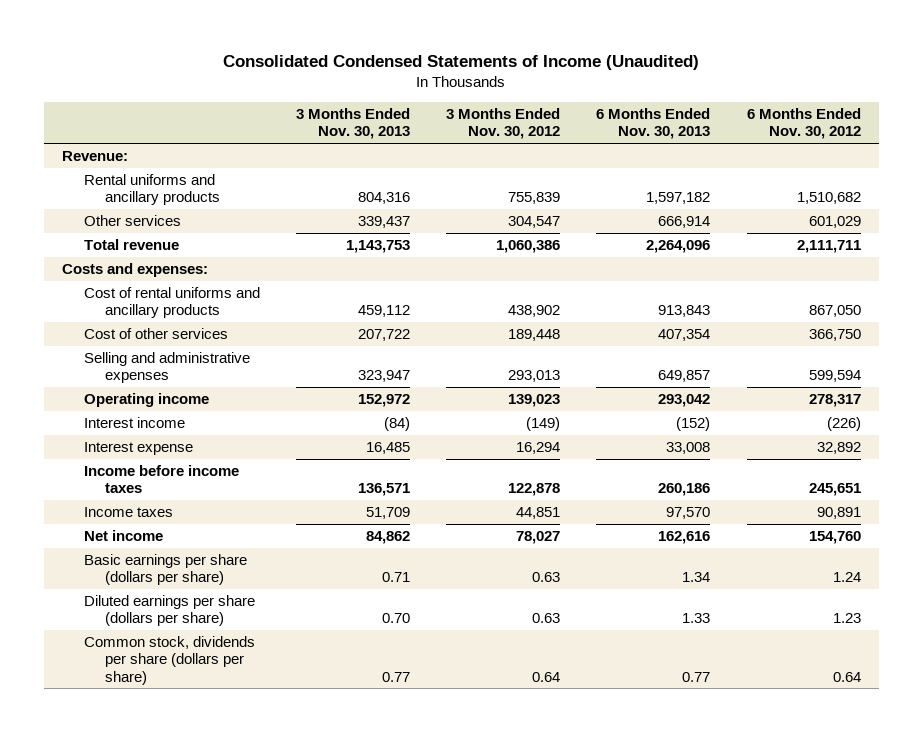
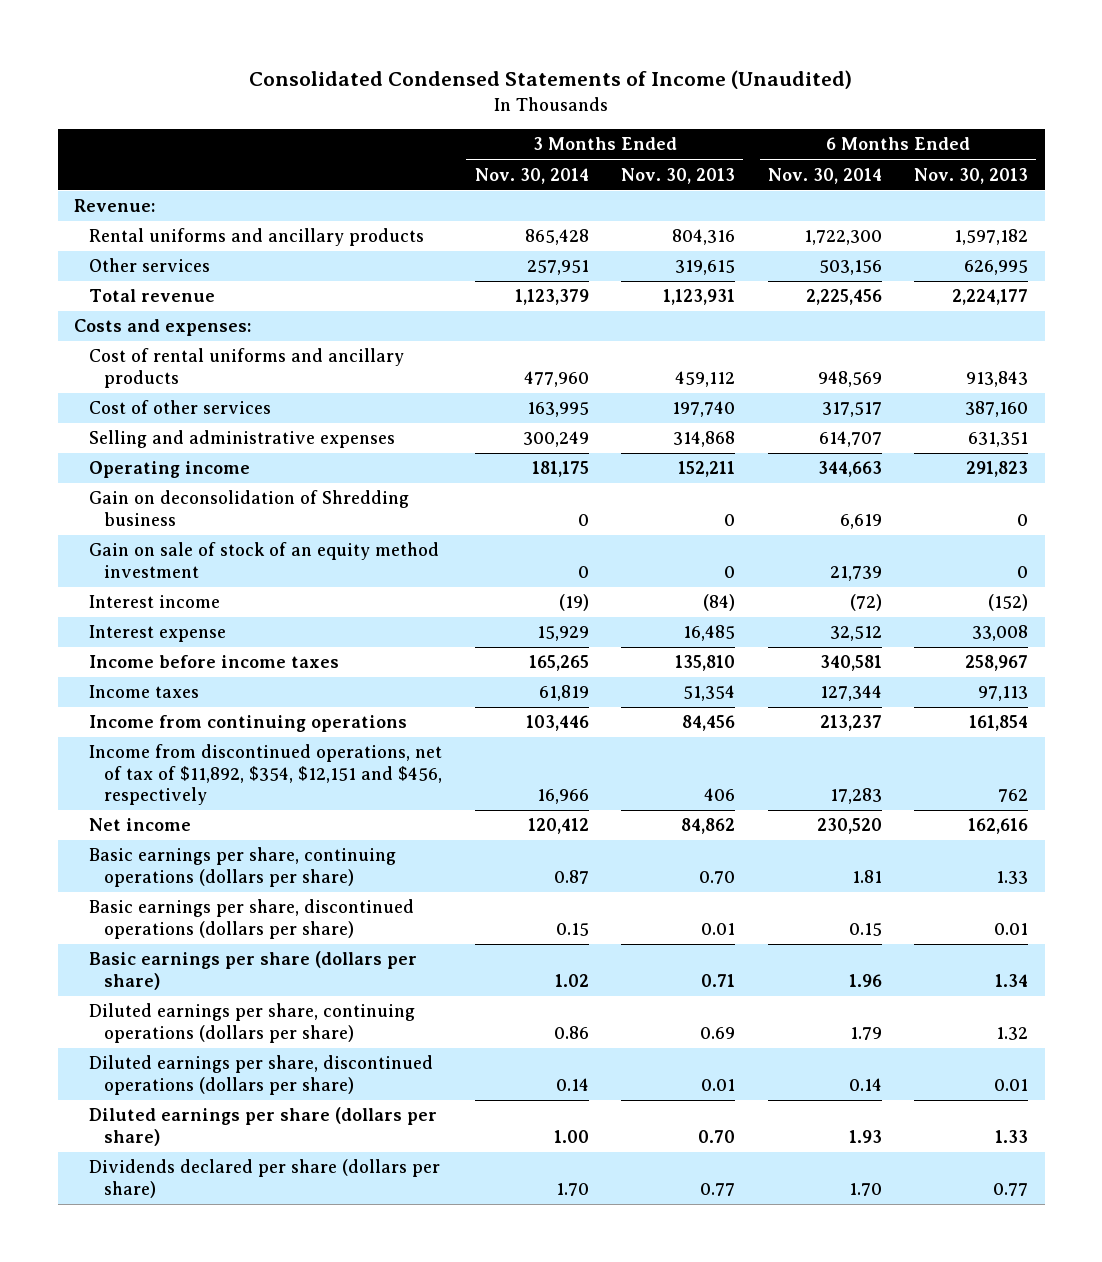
- | 3 Months Ended Nov. 30, 2013 | 3 Months Ended Nov. 30, 2012 | 6 Months Ended Nov. 30, 2013 | 6 Months Ended Nov. 30, 2012
+ | 3 Months Ended Nov. 30, 2014 | 3 Months Ended Nov. 30, 2013 | 6 Months Ended Nov. 30, 2014 | 6 Months Ended Nov. 30, 2013
- Other services | 339,437 | 304,547 | 666,914 | 601,029
- Total revenue | 1,143,753 | 1,060,386 | 2,264,096 | 2,111,711
+ Other services | 257,951 | 319,615 | 503,156 | 626,995
+ Total revenue | 1,123,379 | 1,123,931 | 2,225,456 | 2,224,177
- Cost of other services | 207,722 | 189,448 | 407,354 | 366,750
- Selling and administrative expenses | 323,947 | 293,013 | 649,857 | 599,594
- Operating income | 152,972 | 139,023 | 293,042 | 278,317
+ Cost of other services | 163,995 | 197,740 | 317,517 | 387,160
+ Selling and administrative expenses | 300,249 | 314,868 | 614,707 | 631,351
+ Operating income | 181,175 | 152,211 | 344,663 | 291,823
+ Gain on deconsolidation of Shredding business | 0 | 0 | 6,619 | 0
+ Gain on sale of stock of an equity method investment | 0 | 0 | 21,739 | 0
- Income before income taxes | 136,571 | 122,878 | 260,186 | 245,651
- Income taxes | 51,709 | 44,851 | 97,570 | 90,891
+ Income before income taxes | 165,265 | 135,810 | 340,581 | 258,967
+ Income taxes | 61,819 | 51,354 | 127,344 | 97,113
+ Income from continuing operations | 103,446 | 84,456 | 213,237 | 161,854
+ Income from discontinued operations, net of tax of $11,892, $354, $12,151 and $456, respectively | 16,966 | 406 | 17,283 | 762
+ Basic earnings per share, continuing operations (dollars per share) | 0.87 | 0.70 | 1.81 | 1.33
+ Basic earnings per share, discontinued operations (dollars per share) | 0.15 | 0.01 | 0.15 | 0.01
+ Diluted earnings per share, continuing operations (dollars per share) | 0.86 | 0.69 | 1.79 | 1.32
+ Diluted earnings per share, discontinued operations (dollars per share) | 0.14 | 0.01 | 0.14 | 0.01
- Common stock, dividends per share (dollars per share) | 0.77 | 0.64 | 0.77 | 0.64
+ Dividends declared per share (dollars per share) | 1.70 | 0.77 | 1.70 | 0.77

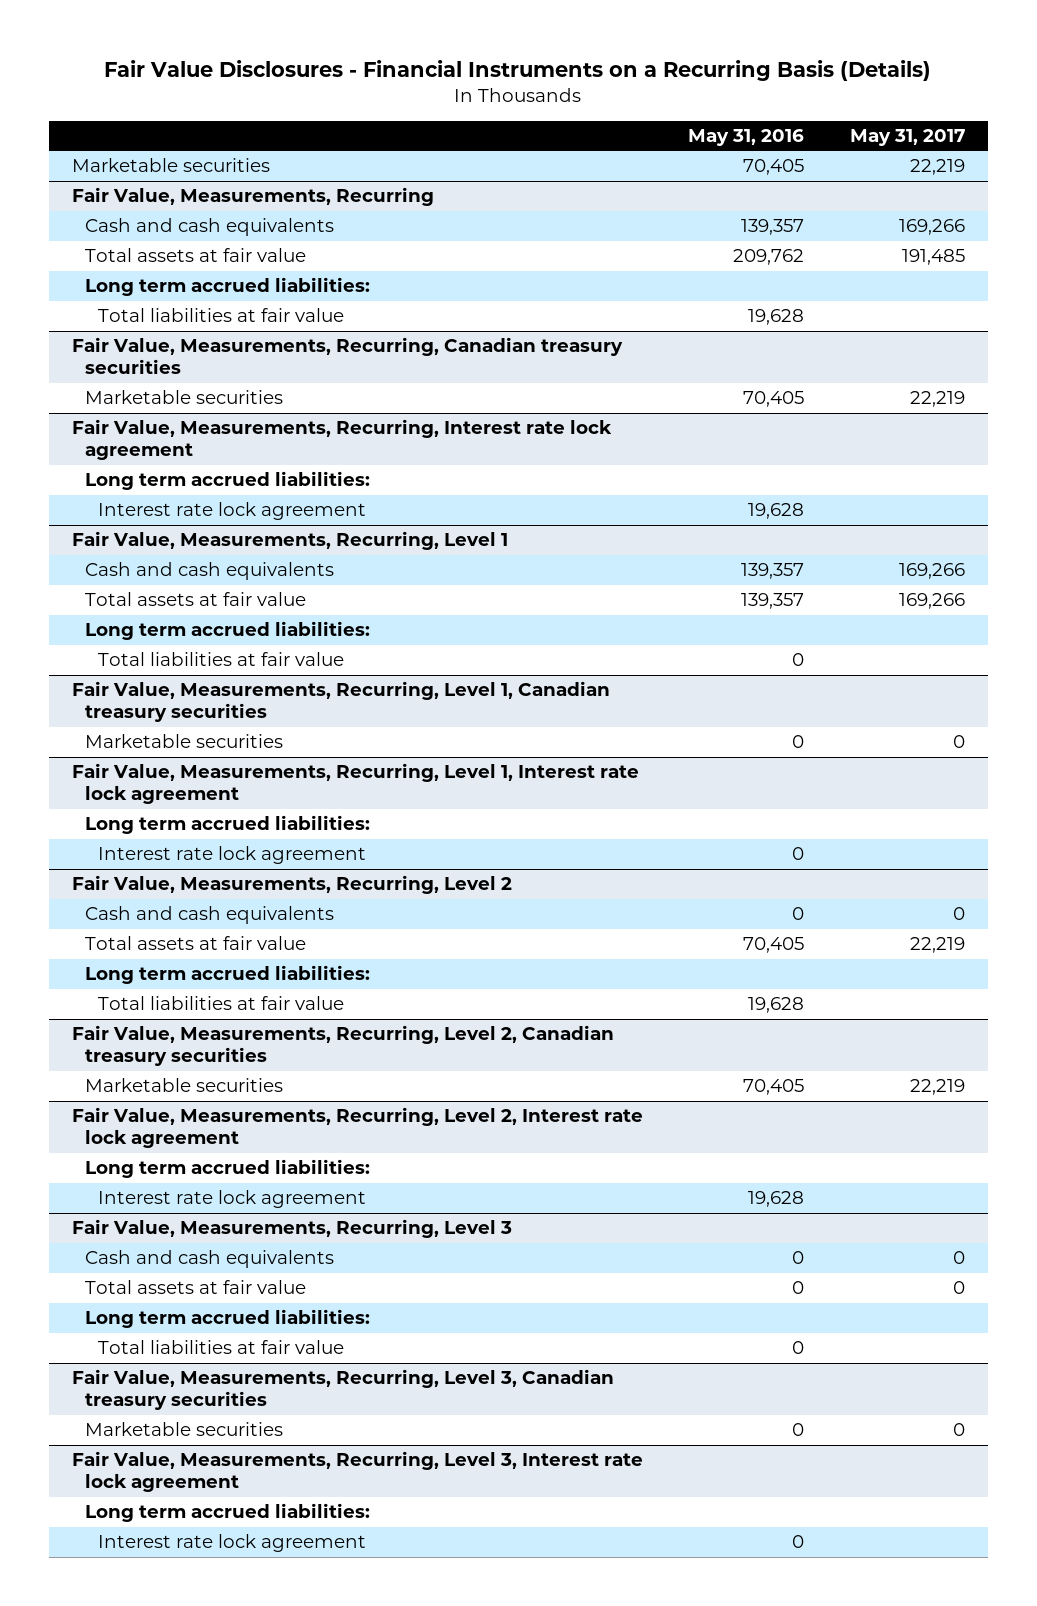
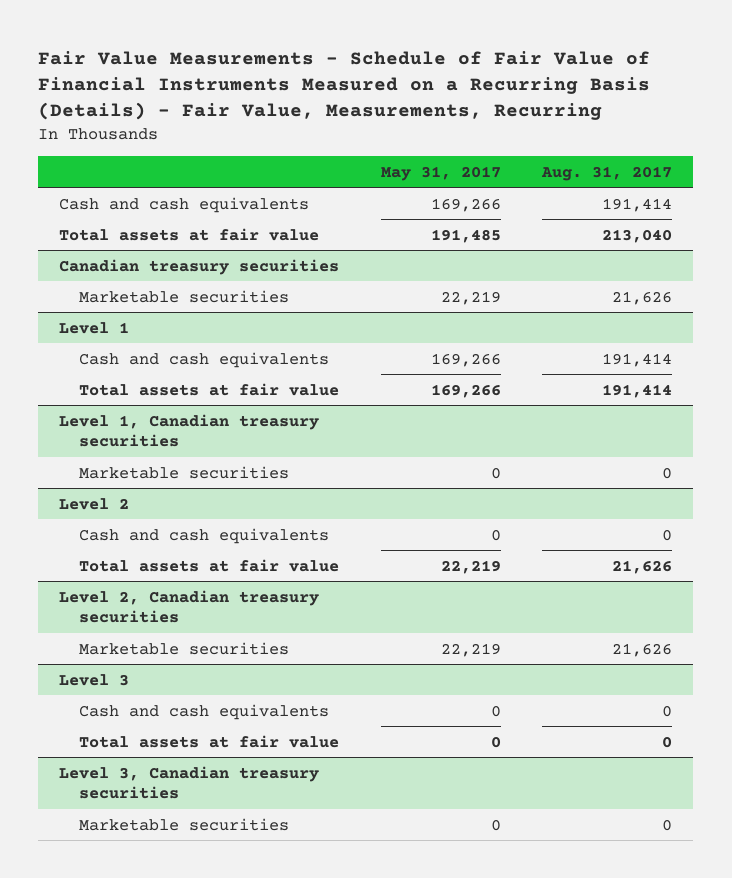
- Fair Value Disclosures - Financial Instruments on a Recurring Basis (Details)
+ Fair Value Measurements - Schedule of Fair Value of Financial Instruments Measured on a Recurring Basis (Details) - Fair Value, Measurements, Recurring
- | May 31, 2016 | May 31, 2017
+ | May 31, 2017 | Aug. 31, 2017
- Marketable securities | 70,405 | 22,219
- Fair Value, Measurements, Recurring
- Long term accrued liabilities:
- Total liabilities at fair value | 19,628 |
- Fair Value, Measurements, Recurring, Canadian treasury securities
+ Canadian treasury securities
- Fair Value, Measurements, Recurring, Interest rate lock agreement
- Long term accrued liabilities:
- Interest rate lock agreement | 19,628 |
- Fair Value, Measurements, Recurring, Level 1
+ Level 1
- Long term accrued liabilities:
- Total liabilities at fair value | 0 |
- Fair Value, Measurements, Recurring, Level 1, Canadian treasury securities
+ Level 1, Canadian treasury securities
- Fair Value, Measurements, Recurring, Level 1, Interest rate lock agreement
- Long term accrued liabilities:
- Interest rate lock agreement | 0 |
- Fair Value, Measurements, Recurring, Level 2
+ Level 2
- Long term accrued liabilities:
- Total liabilities at fair value | 19,628 |
- Fair Value, Measurements, Recurring, Level 2, Canadian treasury securities
+ Level 2, Canadian treasury securities
- Fair Value, Measurements, Recurring, Level 2, Interest rate lock agreement
- Long term accrued liabilities:
- Interest rate lock agreement | 19,628 |
- Fair Value, Measurements, Recurring, Level 3
+ Level 3
- Long term accrued liabilities:
- Total liabilities at fair value | 0 |
- Fair Value, Measurements, Recurring, Level 3, Canadian treasury securities
+ Level 3, Canadian treasury securities
- Fair Value, Measurements, Recurring, Level 3, Interest rate lock agreement
- Long term accrued liabilities:
- Interest rate lock agreement | 0 |

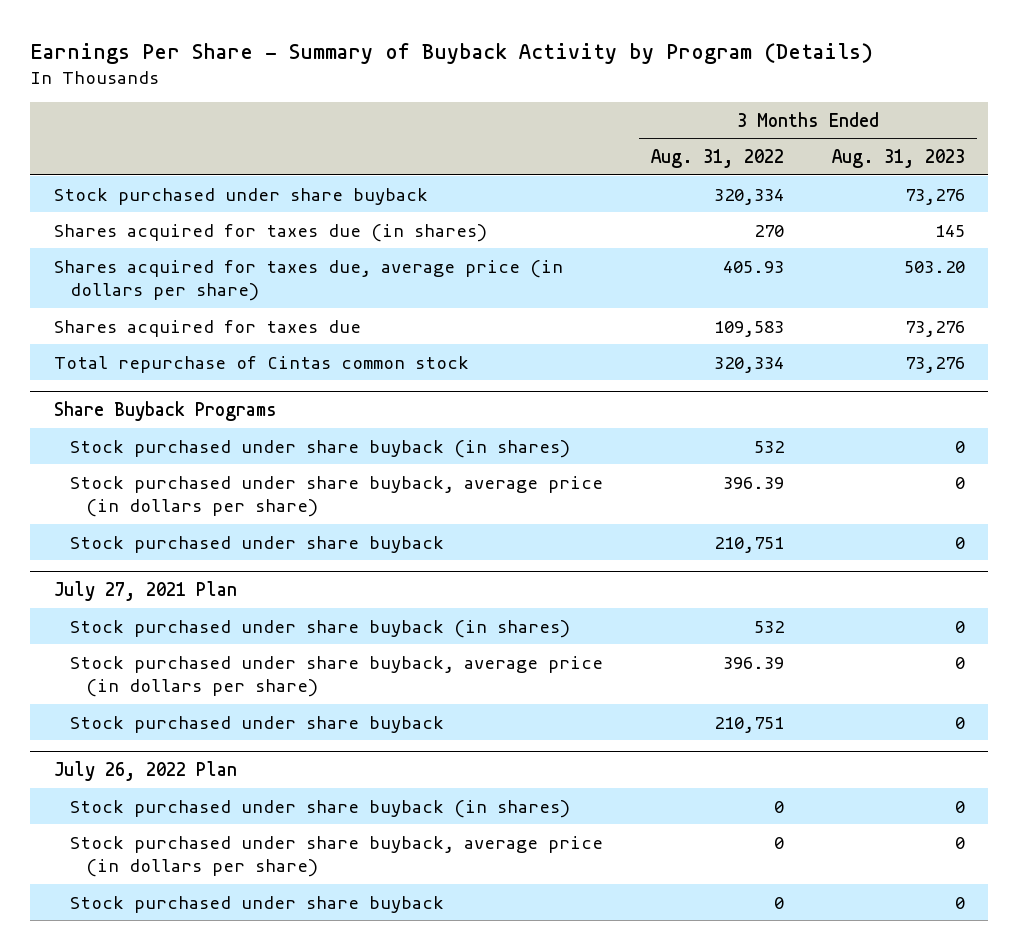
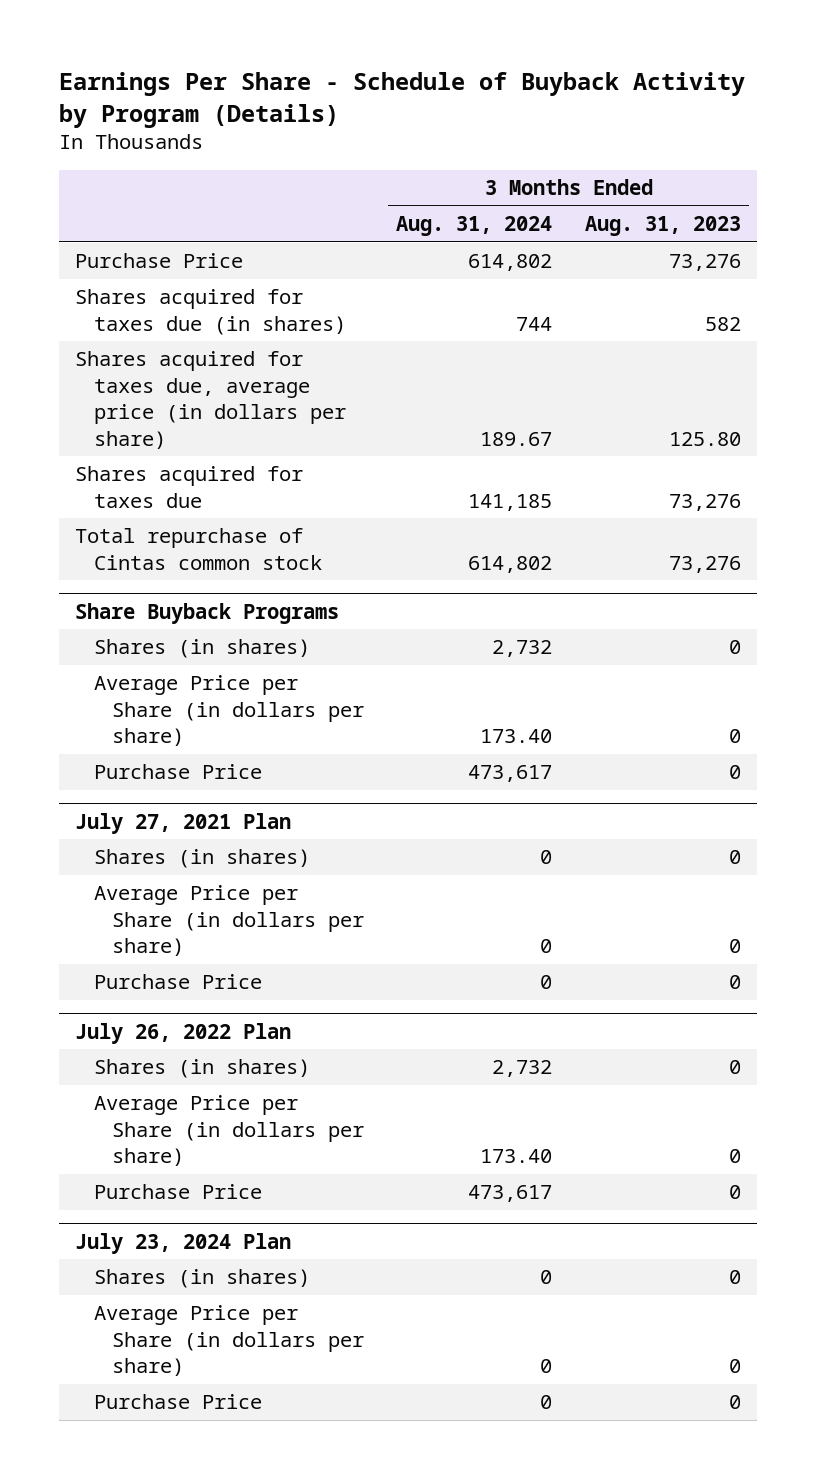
- Earnings Per Share - Summary of Buyback Activity by Program (Details)
+ Earnings Per Share - Schedule of Buyback Activity by Program (Details)
- | 3 Months Ended Aug. 31, 2022 | 3 Months Ended Aug. 31, 2023
+ | 3 Months Ended Aug. 31, 2024 | 3 Months Ended Aug. 31, 2023
- Stock purchased under share buyback | 320,334 | 73,276
- Shares acquired for taxes due (in shares) | 270 | 145
- Shares acquired for taxes due, average price (in dollars per share) | 405.93 | 503.20
+ Purchase Price | 614,802 | 73,276
+ Shares acquired for taxes due (in shares) | 744 | 582
+ Shares acquired for taxes due, average price (in dollars per share) | 189.67 | 125.80
@ Share Buyback Programs
- Stock purchased under share buyback (in shares) | 532 | 0
- Stock purchased under share buyback, average price (in dollars per share) | 396.39 | 0
- Stock purchased under share buyback | 210,751 | 0
+ Shares (in shares) | 2,732 | 0
+ Average Price per Share (in dollars per share) | 173.40 | 0
+ Purchase Price | 473,617 | 0
@ July 27, 2021 Plan
- Stock purchased under share buyback (in shares) | 532 | 0
- Stock purchased under share buyback, average price (in dollars per share) | 396.39 | 0
- Stock purchased under share buyback | 210,751 | 0
+ Shares (in shares) | 0 | 0
+ Average Price per Share (in dollars per share) | 0 | 0
+ Purchase Price | 0 | 0
@ July 26, 2022 Plan
- Stock purchased under share buyback (in shares) | 0 | 0
- Stock purchased under share buyback, average price (in dollars per share) | 0 | 0
- Stock purchased under share buyback | 0 | 0
+ Shares (in shares) | 2,732 | 0
+ Average Price per Share (in dollars per share) | 173.40 | 0
+ Purchase Price | 473,617 | 0
+ July 23, 2024 Plan
+ Shares (in shares) | 0 | 0
+ Average Price per Share (in dollars per share) | 0 | 0
+ Purchase Price | 0 | 0

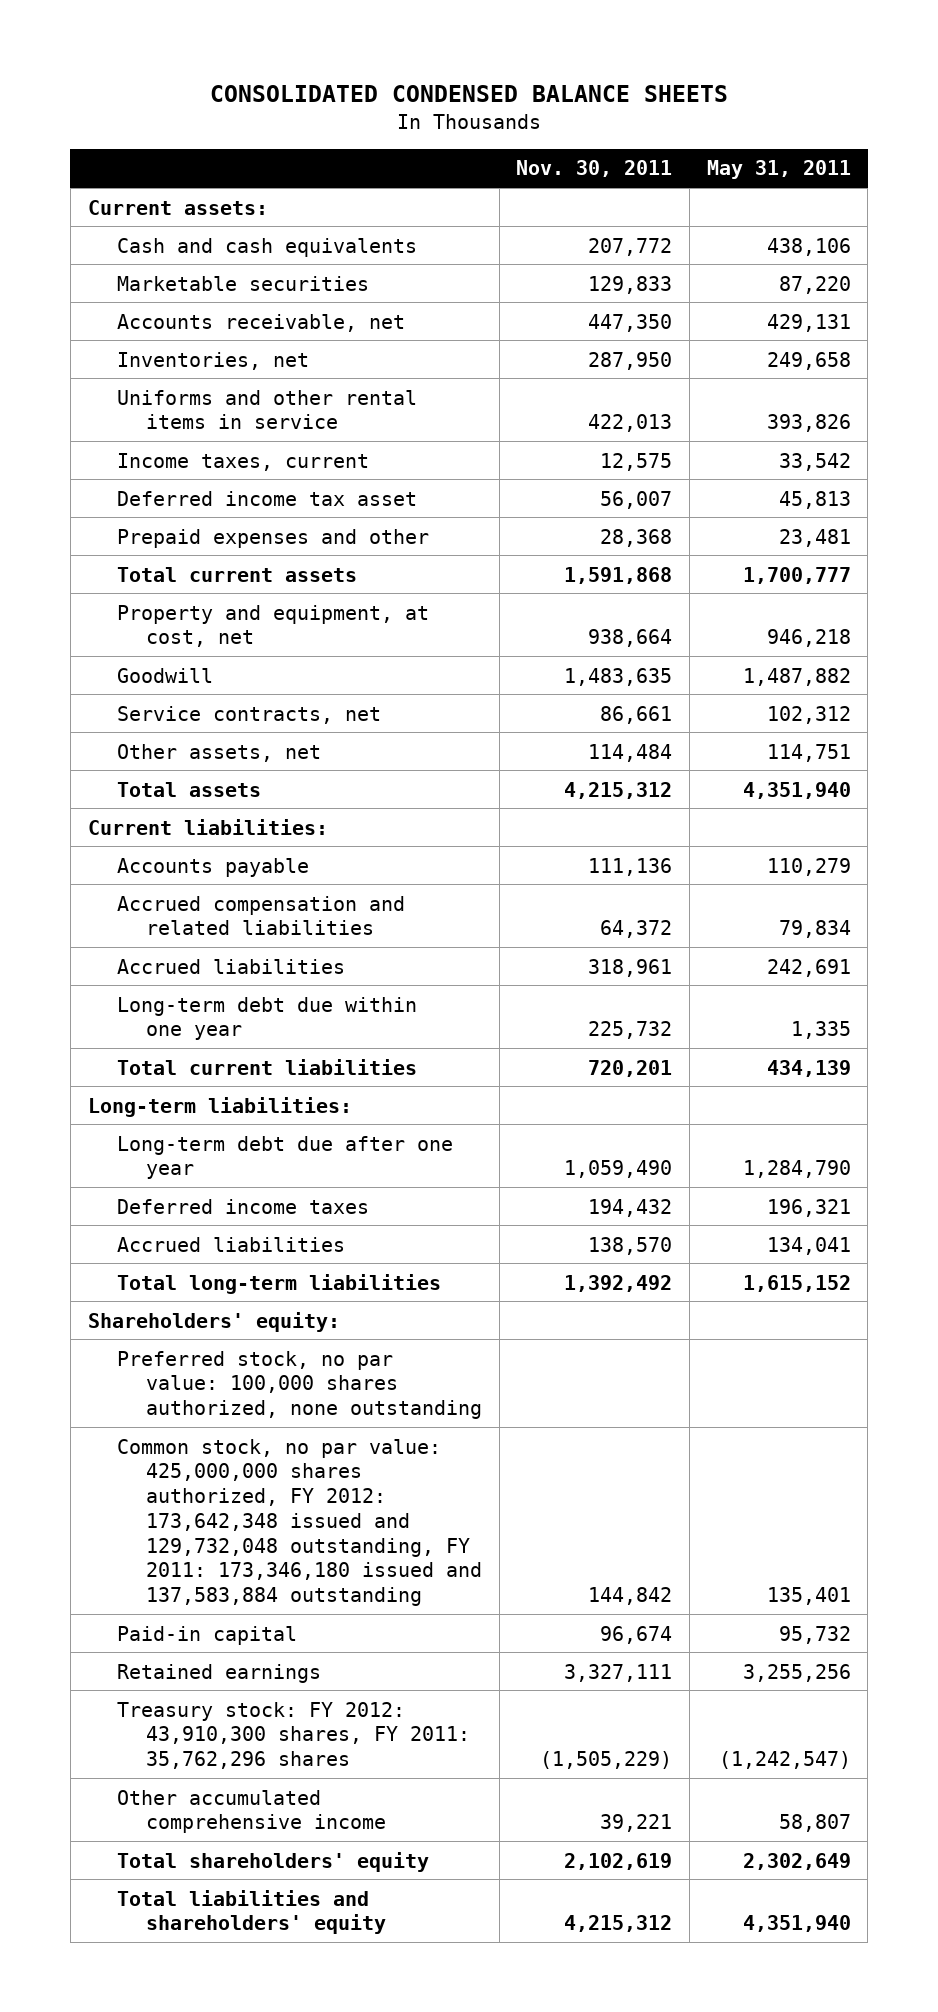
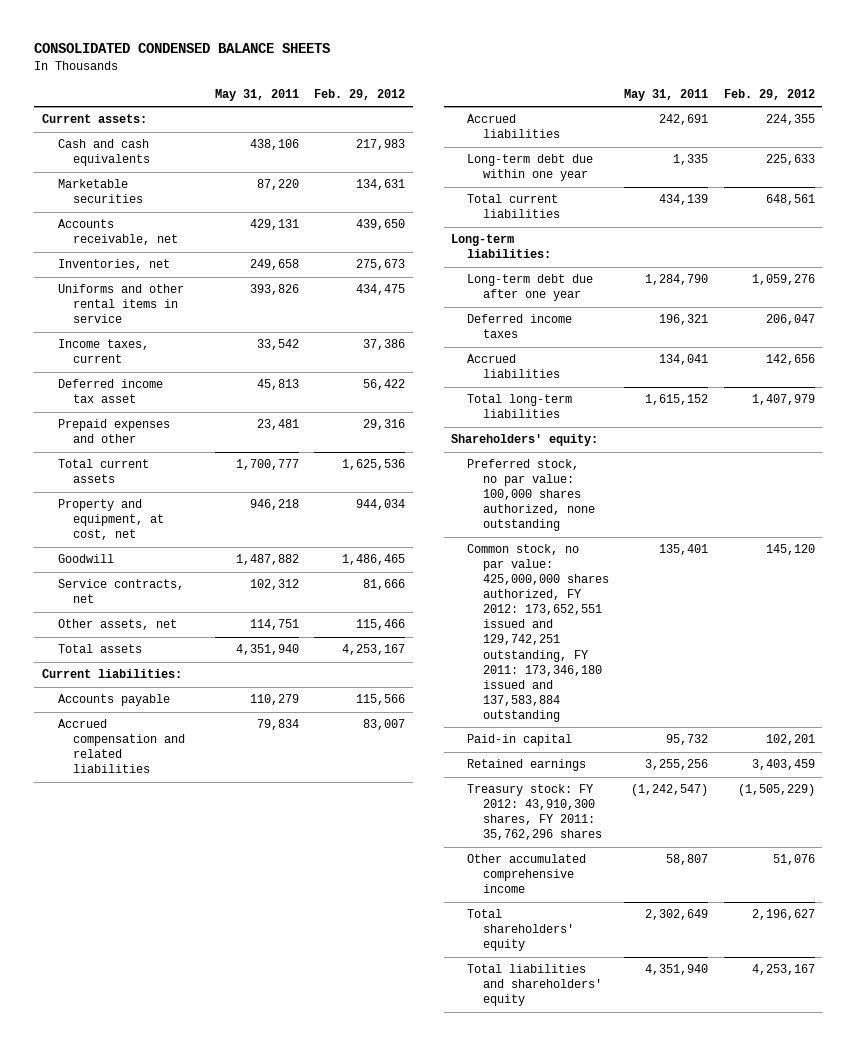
- | Nov. 30, 2011 | May 31, 2011
+ | May 31, 2011 | Feb. 29, 2012
- Common stock, no par value: 425,000,000 shares authorized, FY 2012: 173,642,348 issued and 129,732,048 outstanding, FY 2011: 173,346,180 issued and 137,583,884 outstanding | 144,842 | 135,401
+ Common stock, no par value: 425,000,000 shares authorized, FY 2012: 173,652,551 issued and 129,742,251 outstanding, FY 2011: 173,346,180 issued and 137,583,884 outstanding | 135,401 | 145,120

